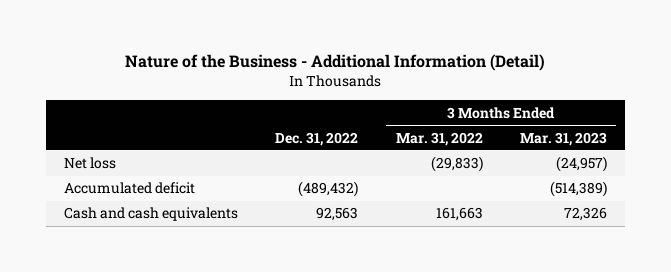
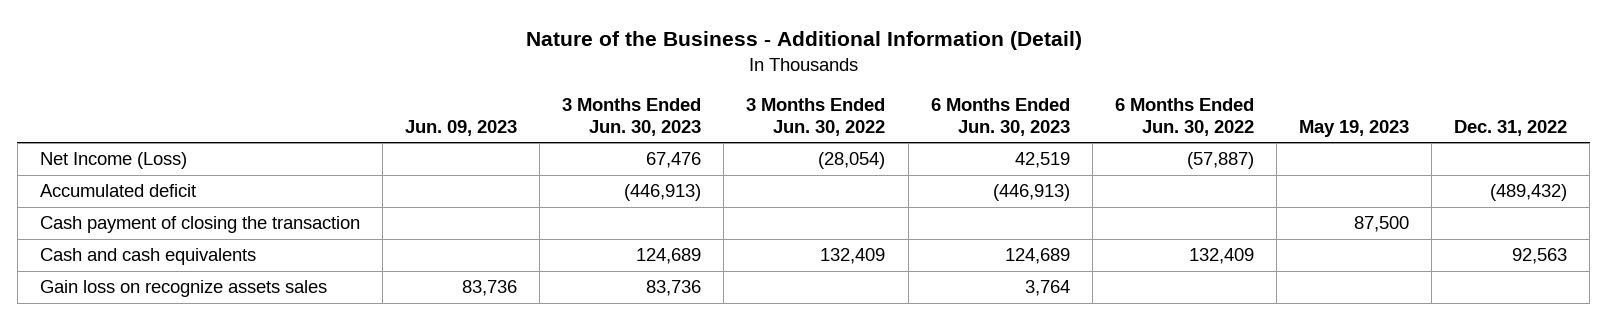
- | Dec. 31, 2022 | 3 Months Ended Mar. 31, 2022 | 3 Months Ended Mar. 31, 2023
+ | Jun. 09, 2023 | 3 Months Ended Jun. 30, 2023 | 3 Months Ended Jun. 30, 2022 | 6 Months Ended Jun. 30, 2023 | 6 Months Ended Jun. 30, 2022 | May 19, 2023 | Dec. 31, 2022
- Net loss | | (29,833) | (24,957)
+ Net Income (Loss) | | 67,476 | (28,054) | 42,519 | (57,887) | |
+ Cash payment of closing the transaction | | | | | | 87,500 |
+ Gain loss on recognize assets sales | 83,736 | 83,736 | | 3,764 | | |

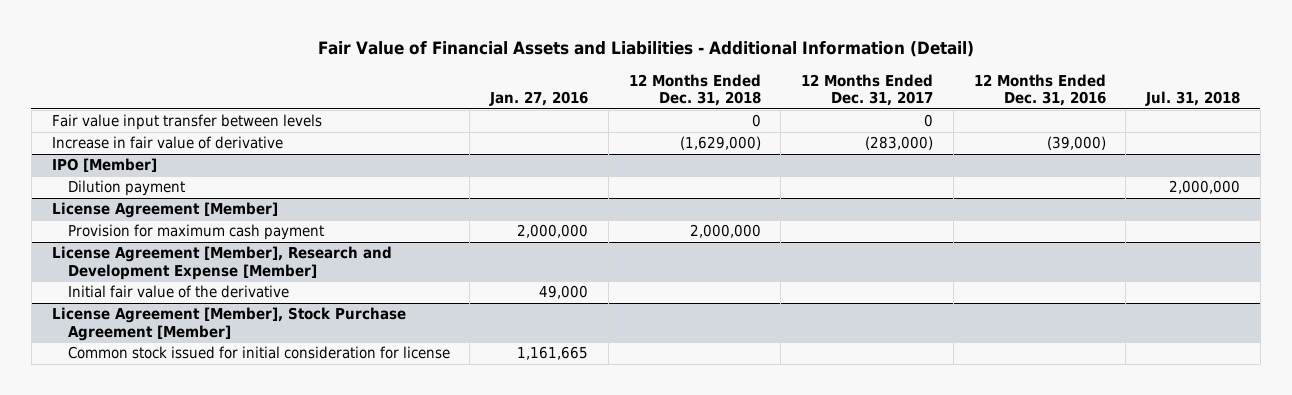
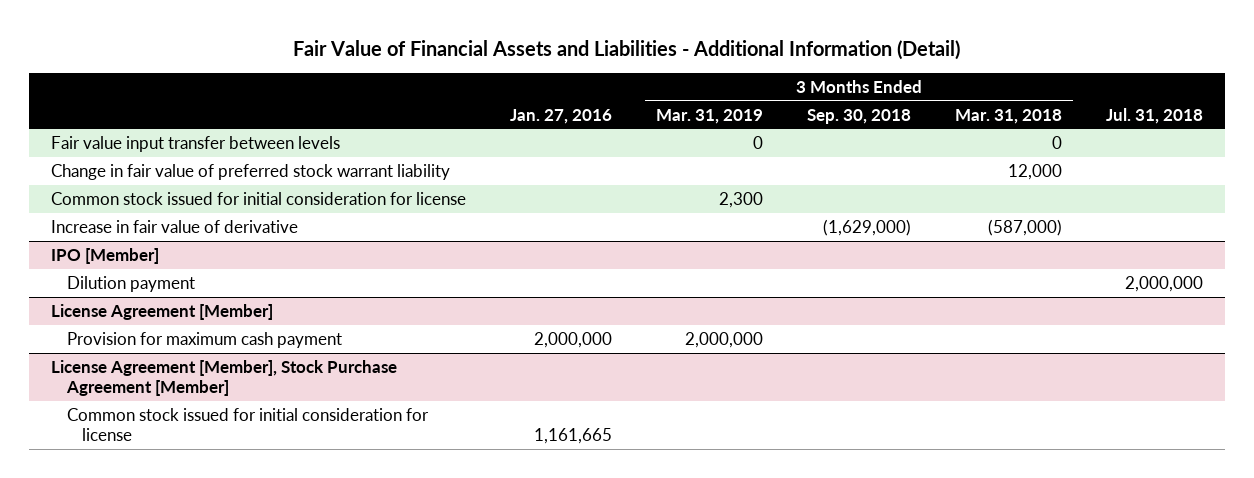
- | Jan. 27, 2016 | 12 Months Ended Dec. 31, 2018 | 12 Months Ended Dec. 31, 2017 | 12 Months Ended Dec. 31, 2016 | Jul. 31, 2018
+ | Jan. 27, 2016 | 3 Months Ended Mar. 31, 2019 | 3 Months Ended Sep. 30, 2018 | 3 Months Ended Mar. 31, 2018 | Jul. 31, 2018
+ Change in fair value of preferred stock warrant liability | | | | 12,000 |
+ Common stock issued for initial consideration for license | | 2,300 | | |
- License Agreement [Member], Research and Development Expense [Member]
- Initial fair value of the derivative | 49,000 | | | |

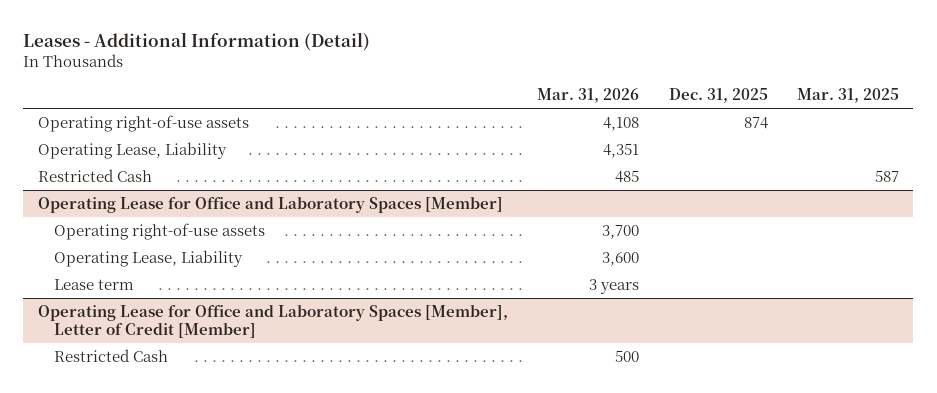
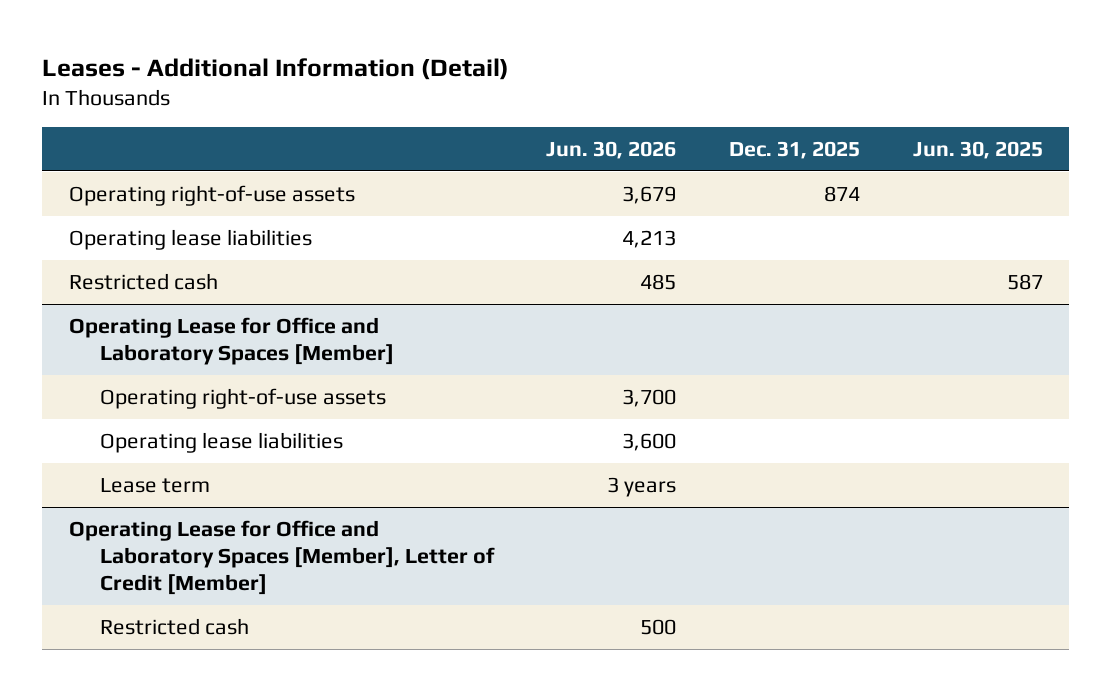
- | Mar. 31, 2026 | Dec. 31, 2025 | Mar. 31, 2025
+ | Jun. 30, 2026 | Dec. 31, 2025 | Jun. 30, 2025
- Operating Lease, Liability | 4,351 | |
- Restricted Cash | 485 | | 587
+ Operating lease liabilities | 4,213 | |
+ Restricted cash | 485 | | 587
@ Operating Lease for Office and Laboratory Spaces [Member]
- Operating Lease, Liability | 3,600 | |
+ Operating lease liabilities | 3,600 | |
@ Operating Lease for Office and Laboratory Spaces [Member], Letter of Credit [Member]
- Restricted Cash | 500 | |
+ Restricted cash | 500 | |

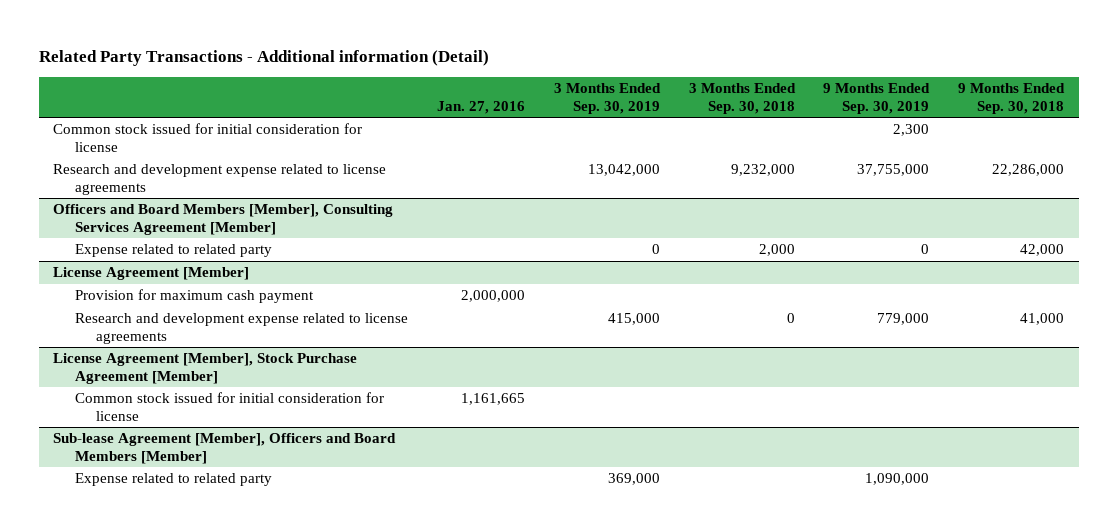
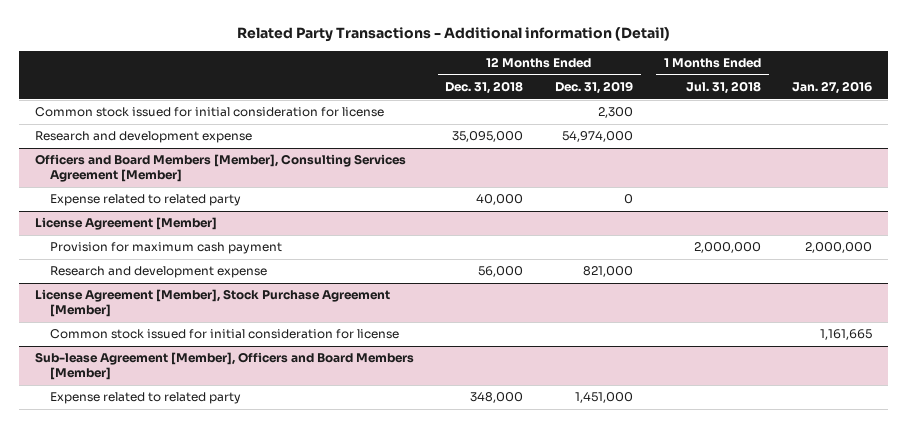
- | Jan. 27, 2016 | 3 Months Ended Sep. 30, 2019 | 3 Months Ended Sep. 30, 2018 | 9 Months Ended Sep. 30, 2019 | 9 Months Ended Sep. 30, 2018
+ | 12 Months Ended Dec. 31, 2018 | 12 Months Ended Dec. 31, 2019 | 1 Months Ended Jul. 31, 2018 | Jan. 27, 2016
- Research and development expense related to license agreements | | 13,042,000 | 9,232,000 | 37,755,000 | 22,286,000
+ Research and development expense | 35,095,000 | 54,974,000 | |
@ License Agreement [Member]
- Research and development expense related to license agreements | | 415,000 | 0 | 779,000 | 41,000
+ Research and development expense | 56,000 | 821,000 | |

